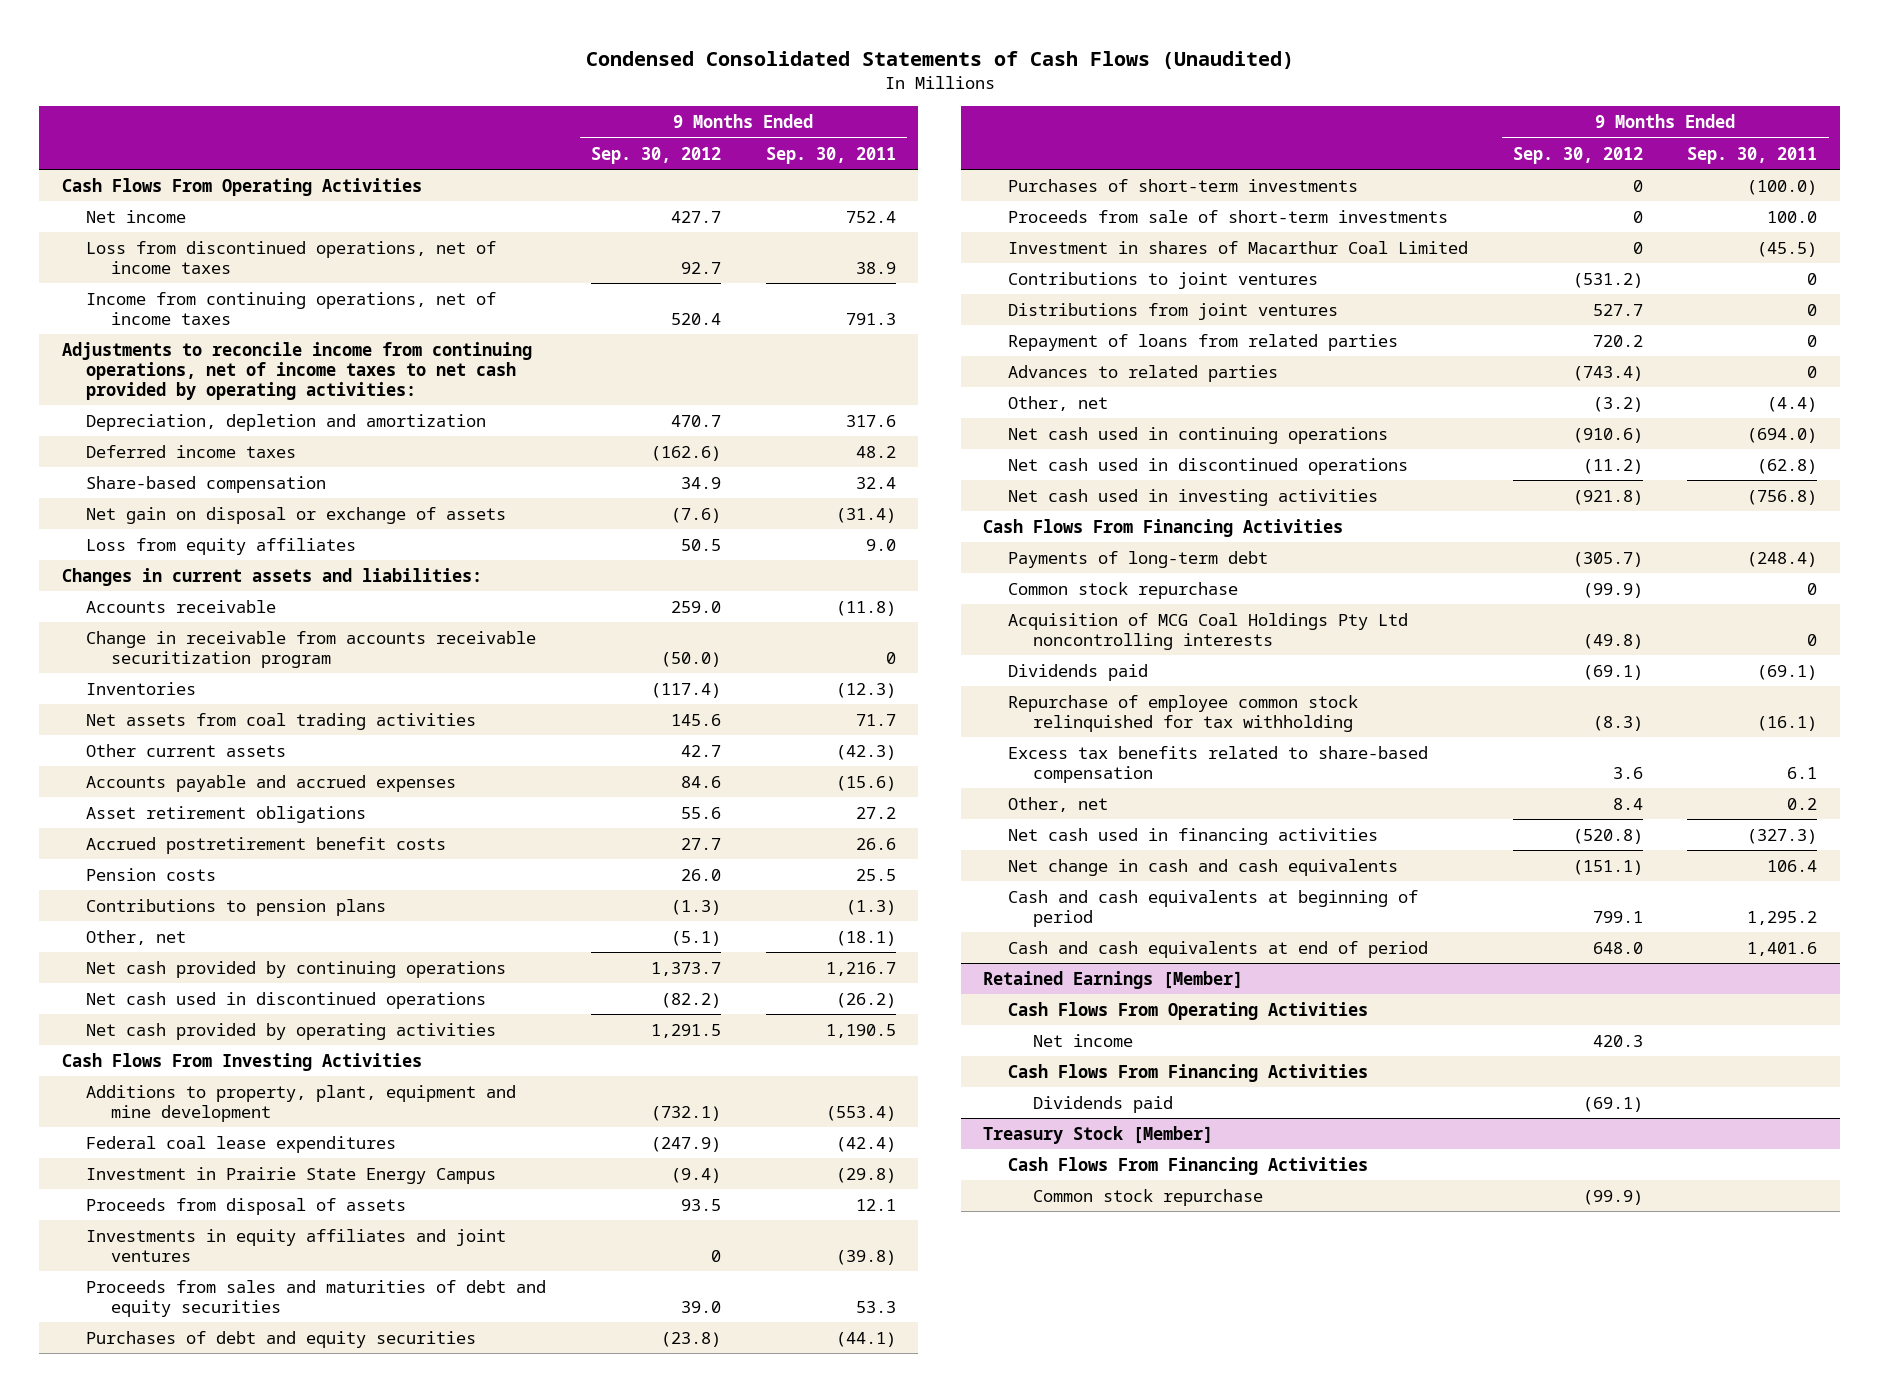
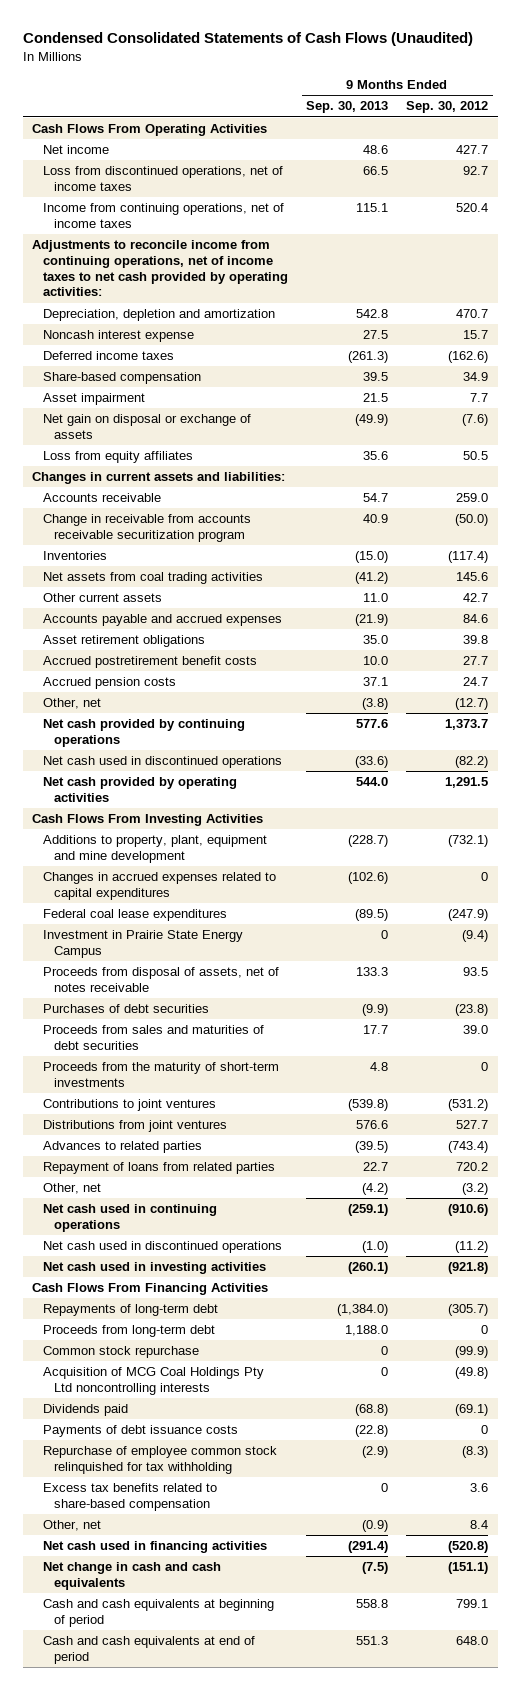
- | 9 Months Ended Sep. 30, 2012 | 9 Months Ended Sep. 30, 2011
+ | 9 Months Ended Sep. 30, 2013 | 9 Months Ended Sep. 30, 2012
+ Noncash interest expense | 27.5 | 15.7
+ Asset impairment | 21.5 | 7.7
- Asset retirement obligations | 55.6 | 27.2
+ Asset retirement obligations | 35.0 | 39.8
- Pension costs | 26.0 | 25.5
- Contributions to pension plans | (1.3) | (1.3)
- Other, net | (5.1) | (18.1)
+ Accrued pension costs | 37.1 | 24.7
+ Other, net | (3.8) | (12.7)
+ Changes in accrued expenses related to capital expenditures | (102.6) | 0
- Proceeds from disposal of assets | 93.5 | 12.1
- Investments in equity affiliates and joint ventures | 0 | (39.8)
- Proceeds from sales and maturities of debt and equity securities | 39.0 | 53.3
- Purchases of debt and equity securities | (23.8) | (44.1)
- Purchases of short-term investments | 0 | (100.0)
- Proceeds from sale of short-term investments | 0 | 100.0
- Investment in shares of Macarthur Coal Limited | 0 | (45.5)
+ Proceeds from disposal of assets, net of notes receivable | 133.3 | 93.5
+ Purchases of debt securities | (9.9) | (23.8)
+ Proceeds from sales and maturities of debt securities | 17.7 | 39.0
+ Proceeds from the maturity of short-term investments | 4.8 | 0
moved down: Repayment of loans from related parties | 22.7 | 720.2
- Payments of long-term debt | (305.7) | (248.4)
+ Repayments of long-term debt | (1,384.0) | (305.7)
+ Proceeds from long-term debt | 1,188.0 | 0
+ Payments of debt issuance costs | (22.8) | 0
- Retained Earnings [Member]
- Cash Flows From Operating Activities
- Net income | 420.3 |
- Cash Flows From Financing Activities
- Dividends paid | (69.1) |
- Treasury Stock [Member]
- Cash Flows From Financing Activities
- Common stock repurchase | (99.9) |

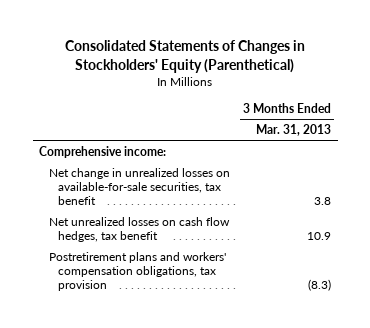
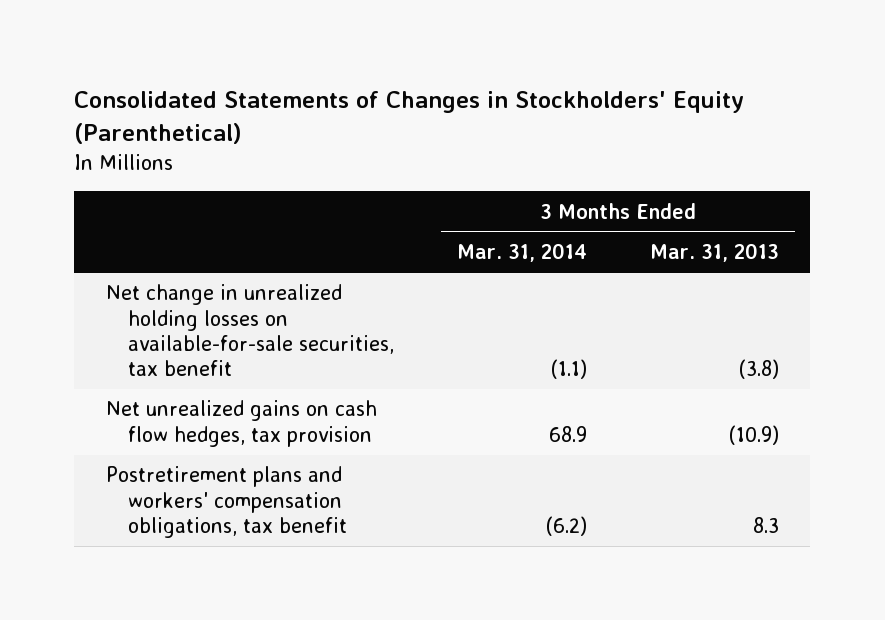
- | 3 Months Ended Mar. 31, 2013
+ | 3 Months Ended Mar. 31, 2014 | 3 Months Ended Mar. 31, 2013
- Comprehensive income:
- Net change in unrealized losses on available-for-sale securities, tax benefit | 3.8
- Net unrealized losses on cash flow hedges, tax benefit | 10.9
- Postretirement plans and workers' compensation obligations, tax provision | (8.3)
+ Net change in unrealized holding losses on available-for-sale securities, tax benefit | (1.1) | (3.8)
+ Net unrealized gains on cash flow hedges, tax provision | 68.9 | (10.9)
+ Postretirement plans and workers' compensation obligations, tax benefit | (6.2) | 8.3

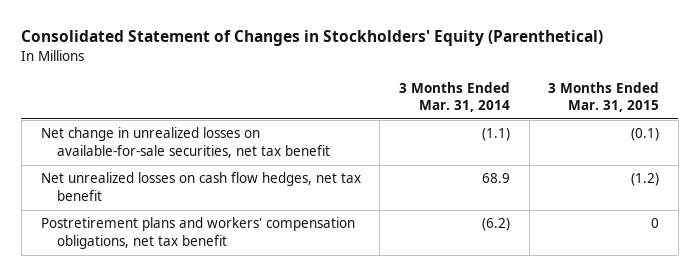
- Consolidated Statements of Changes in Stockholders' Equity (Parenthetical)
+ Consolidated Statement of Changes in Stockholders' Equity (Parenthetical)
- | 3 Months Ended Mar. 31, 2014 | 3 Months Ended Mar. 31, 2013
+ | 3 Months Ended Mar. 31, 2014 | 3 Months Ended Mar. 31, 2015
- Net change in unrealized holding losses on available-for-sale securities, tax benefit | (1.1) | (3.8)
- Net unrealized gains on cash flow hedges, tax provision | 68.9 | (10.9)
- Postretirement plans and workers' compensation obligations, tax benefit | (6.2) | 8.3
+ Net change in unrealized losses on available-for-sale securities, net tax benefit | (1.1) | (0.1)
+ Net unrealized losses on cash flow hedges, net tax benefit | 68.9 | (1.2)
+ Postretirement plans and workers' compensation obligations, net tax benefit | (6.2) | 0

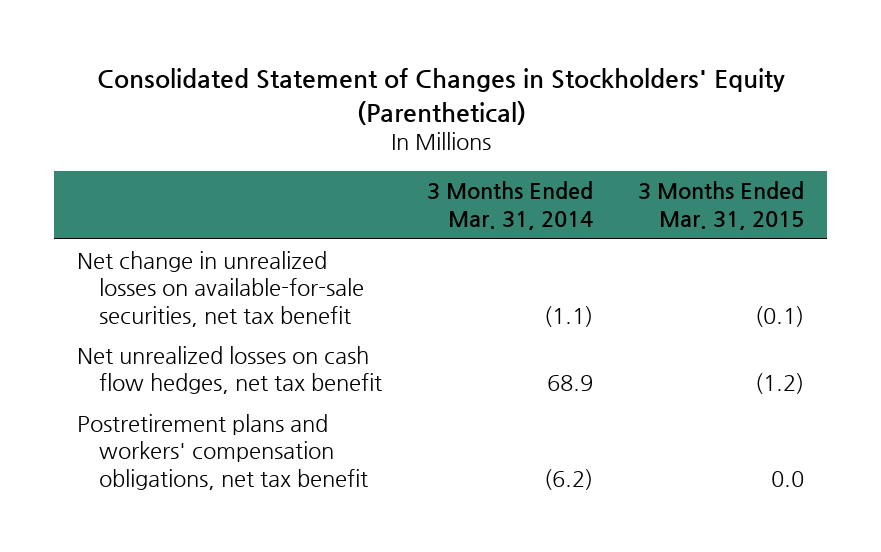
- Postretirement plans and workers' compensation obligations, net tax benefit | (6.2) | 0
+ Postretirement plans and workers' compensation obligations, net tax benefit | (6.2) | 0.0

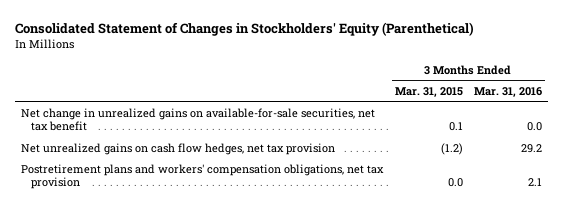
- | 3 Months Ended Mar. 31, 2014 | 3 Months Ended Mar. 31, 2015
+ | 3 Months Ended Mar. 31, 2015 | 3 Months Ended Mar. 31, 2016
- Net change in unrealized losses on available-for-sale securities, net tax benefit | (1.1) | (0.1)
- Net unrealized losses on cash flow hedges, net tax benefit | 68.9 | (1.2)
- Postretirement plans and workers' compensation obligations, net tax benefit | (6.2) | 0.0
+ Net change in unrealized gains on available-for-sale securities, net tax benefit | 0.1 | 0.0
+ Net unrealized gains on cash flow hedges, net tax provision | (1.2) | 29.2
+ Postretirement plans and workers' compensation obligations, net tax provision | 0.0 | 2.1

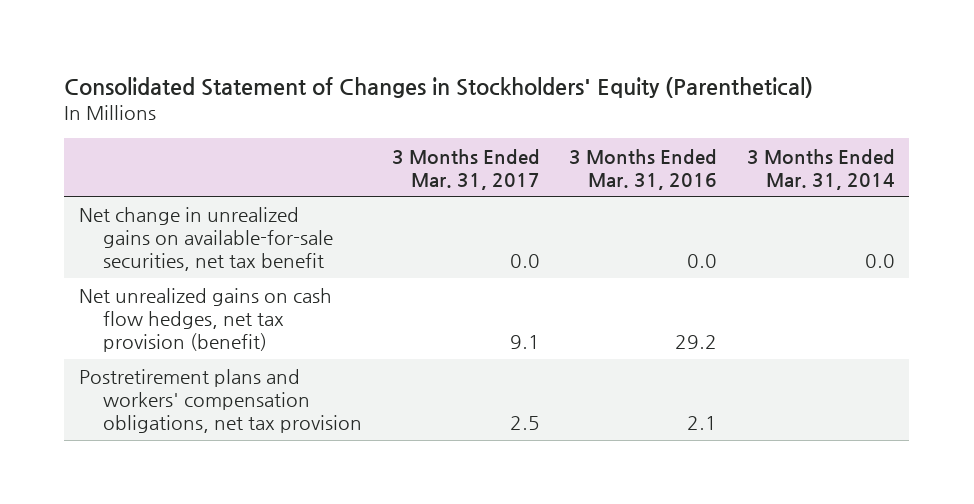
- | 3 Months Ended Mar. 31, 2015 | 3 Months Ended Mar. 31, 2016
+ | 3 Months Ended Mar. 31, 2017 | 3 Months Ended Mar. 31, 2016 | 3 Months Ended Mar. 31, 2014
- Net unrealized gains on cash flow hedges, net tax provision | (1.2) | 29.2
+ Net unrealized gains on cash flow hedges, net tax provision (benefit) | 9.1 | 29.2 |

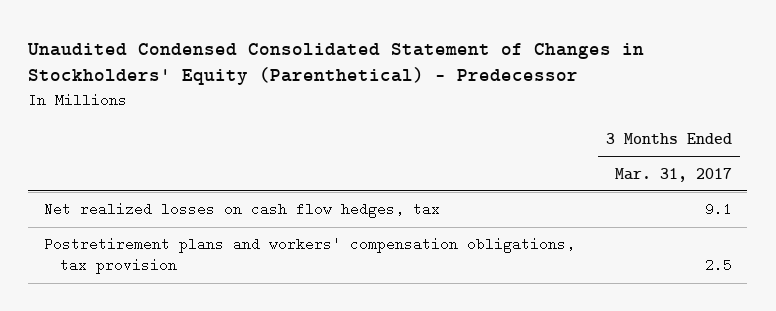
- Consolidated Statement of Changes in Stockholders' Equity (Parenthetical)
+ Unaudited Condensed Consolidated Statement of Changes in Stockholders' Equity (Parenthetical) - Predecessor
- | 3 Months Ended Mar. 31, 2017 | 3 Months Ended Mar. 31, 2016 | 3 Months Ended Mar. 31, 2014
+ | 3 Months Ended Mar. 31, 2017
- Net change in unrealized gains on available-for-sale securities, net tax benefit | 0.0 | 0.0 | 0.0
- Net unrealized gains on cash flow hedges, net tax provision (benefit) | 9.1 | 29.2 |
- Postretirement plans and workers' compensation obligations, net tax provision | 2.5 | 2.1 |
+ Net realized losses on cash flow hedges, tax | 9.1
+ Postretirement plans and workers' compensation obligations, tax provision | 2.5

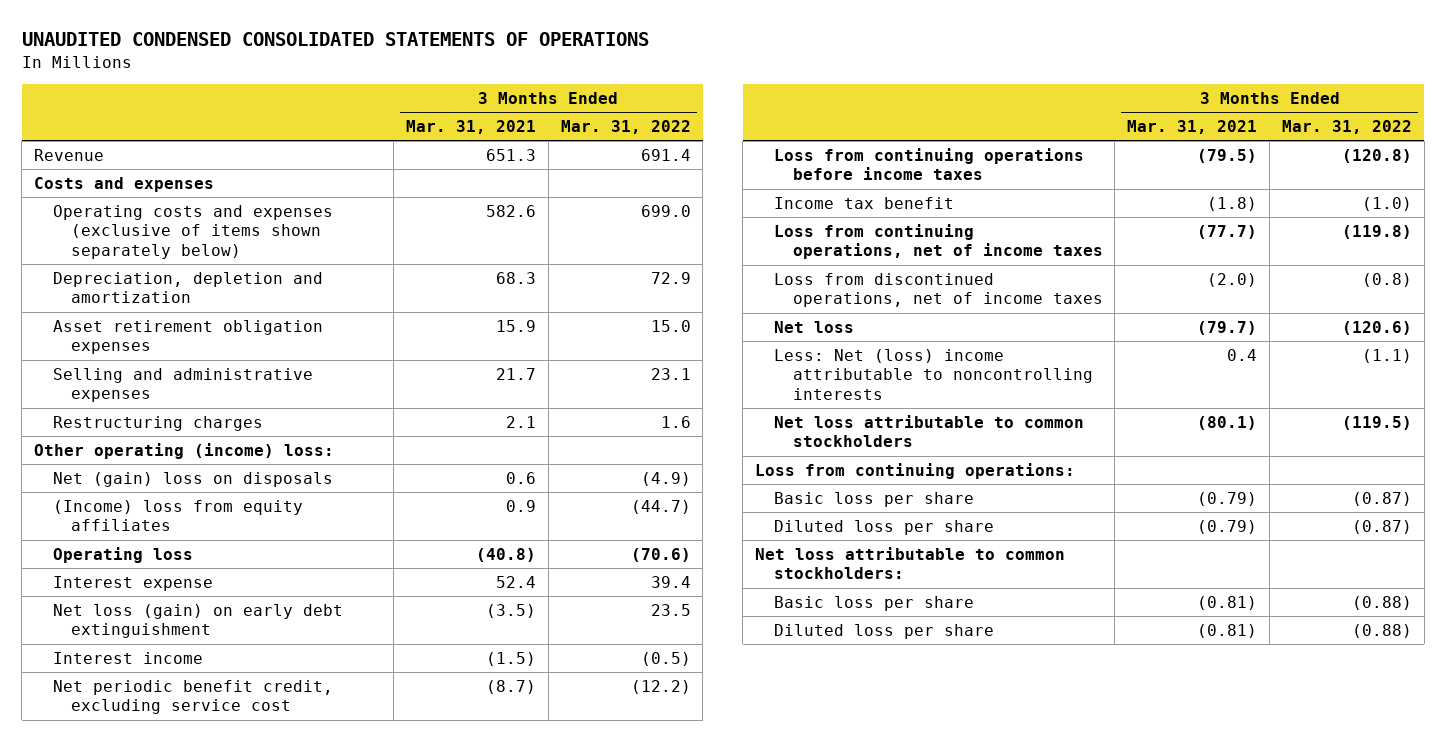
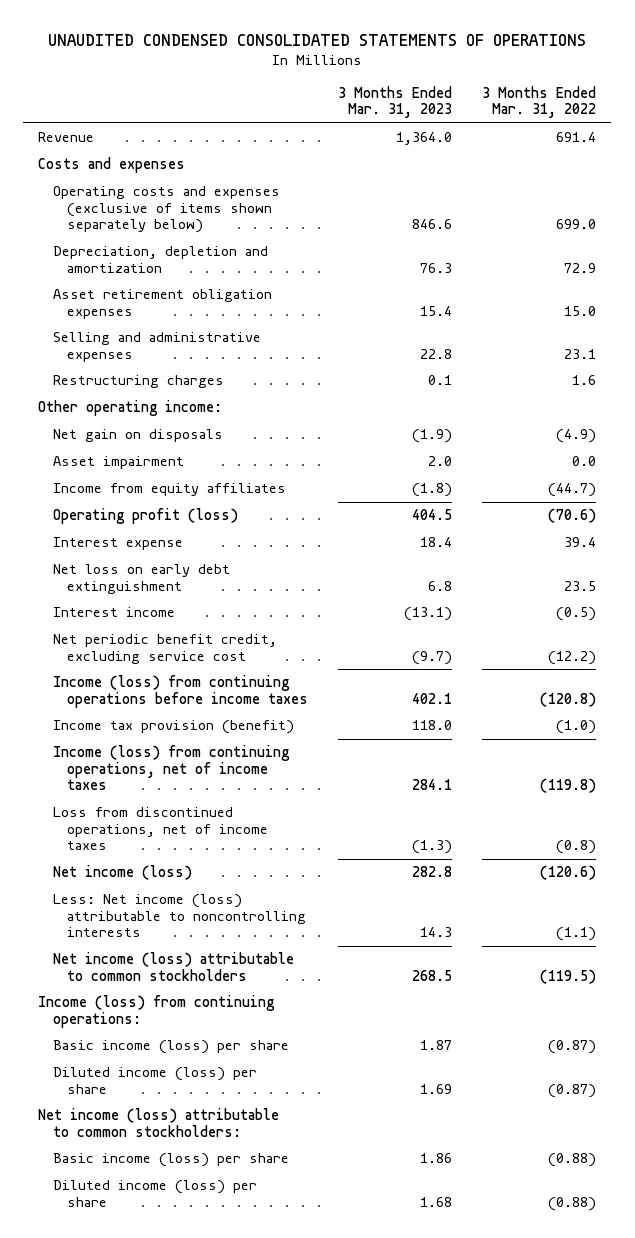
- | 3 Months Ended Mar. 31, 2021 | 3 Months Ended Mar. 31, 2022
+ | 3 Months Ended Mar. 31, 2023 | 3 Months Ended Mar. 31, 2022
- Other operating (income) loss:
- Net (gain) loss on disposals | 0.6 | (4.9)
- (Income) loss from equity affiliates | 0.9 | (44.7)
- Operating loss | (40.8) | (70.6)
+ Other operating income:
+ Net gain on disposals | (1.9) | (4.9)
+ Asset impairment | 2.0 | 0.0
+ Income from equity affiliates | (1.8) | (44.7)
+ Operating profit (loss) | 404.5 | (70.6)
- Net loss (gain) on early debt extinguishment | (3.5) | 23.5
+ Net loss on early debt extinguishment | 6.8 | 23.5
- Loss from continuing operations before income taxes | (79.5) | (120.8)
- Income tax benefit | (1.8) | (1.0)
- Loss from continuing operations, net of income taxes | (77.7) | (119.8)
+ Income (loss) from continuing operations before income taxes | 402.1 | (120.8)
+ Income tax provision (benefit) | 118.0 | (1.0)
+ Income (loss) from continuing operations, net of income taxes | 284.1 | (119.8)
- Net loss | (79.7) | (120.6)
- Less: Net (loss) income attributable to noncontrolling interests | 0.4 | (1.1)
- Net loss attributable to common stockholders | (80.1) | (119.5)
- Loss from continuing operations:
- Basic loss per share | (0.79) | (0.87)
- Diluted loss per share | (0.79) | (0.87)
- Net loss attributable to common stockholders:
- Basic loss per share | (0.81) | (0.88)
- Diluted loss per share | (0.81) | (0.88)
+ Net income (loss) | 282.8 | (120.6)
+ Less: Net income (loss) attributable to noncontrolling interests | 14.3 | (1.1)
+ Net income (loss) attributable to common stockholders | 268.5 | (119.5)
+ Income (loss) from continuing operations:
+ Basic income (loss) per share | 1.87 | (0.87)
+ Diluted income (loss) per share | 1.69 | (0.87)
+ Net income (loss) attributable to common stockholders:
+ Basic income (loss) per share | 1.86 | (0.88)
+ Diluted income (loss) per share | 1.68 | (0.88)

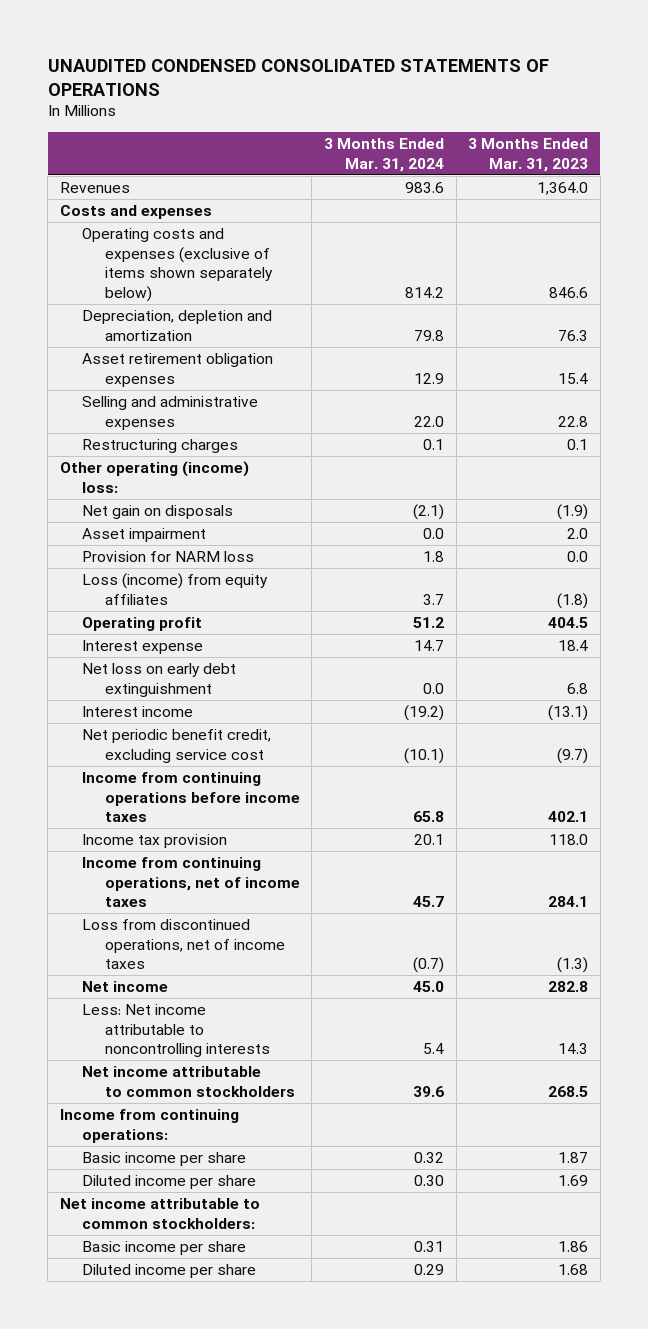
- | 3 Months Ended Mar. 31, 2023 | 3 Months Ended Mar. 31, 2022
+ | 3 Months Ended Mar. 31, 2024 | 3 Months Ended Mar. 31, 2023
- Revenue | 1,364.0 | 691.4
+ Revenues | 983.6 | 1,364.0
- Other operating income:
+ Other operating (income) loss:
- Income from equity affiliates | (1.8) | (44.7)
- Operating profit (loss) | 404.5 | (70.6)
+ Provision for NARM loss | 1.8 | 0.0
+ Loss (income) from equity affiliates | 3.7 | (1.8)
+ Operating profit | 51.2 | 404.5
- Income (loss) from continuing operations before income taxes | 402.1 | (120.8)
- Income tax provision (benefit) | 118.0 | (1.0)
- Income (loss) from continuing operations, net of income taxes | 284.1 | (119.8)
+ Income from continuing operations before income taxes | 65.8 | 402.1
+ Income tax provision | 20.1 | 118.0
+ Income from continuing operations, net of income taxes | 45.7 | 284.1
- Net income (loss) | 282.8 | (120.6)
- Less: Net income (loss) attributable to noncontrolling interests | 14.3 | (1.1)
- Net income (loss) attributable to common stockholders | 268.5 | (119.5)
- Income (loss) from continuing operations:
- Basic income (loss) per share | 1.87 | (0.87)
- Diluted income (loss) per share | 1.69 | (0.87)
- Net income (loss) attributable to common stockholders:
- Basic income (loss) per share | 1.86 | (0.88)
- Diluted income (loss) per share | 1.68 | (0.88)
+ Net income | 45.0 | 282.8
+ Less: Net income attributable to noncontrolling interests | 5.4 | 14.3
+ Net income attributable to common stockholders | 39.6 | 268.5
+ Income from continuing operations:
+ Basic income per share | 0.32 | 1.87
+ Diluted income per share | 0.30 | 1.69
+ Net income attributable to common stockholders:
+ Basic income per share | 0.31 | 1.86
+ Diluted income per share | 0.29 | 1.68

